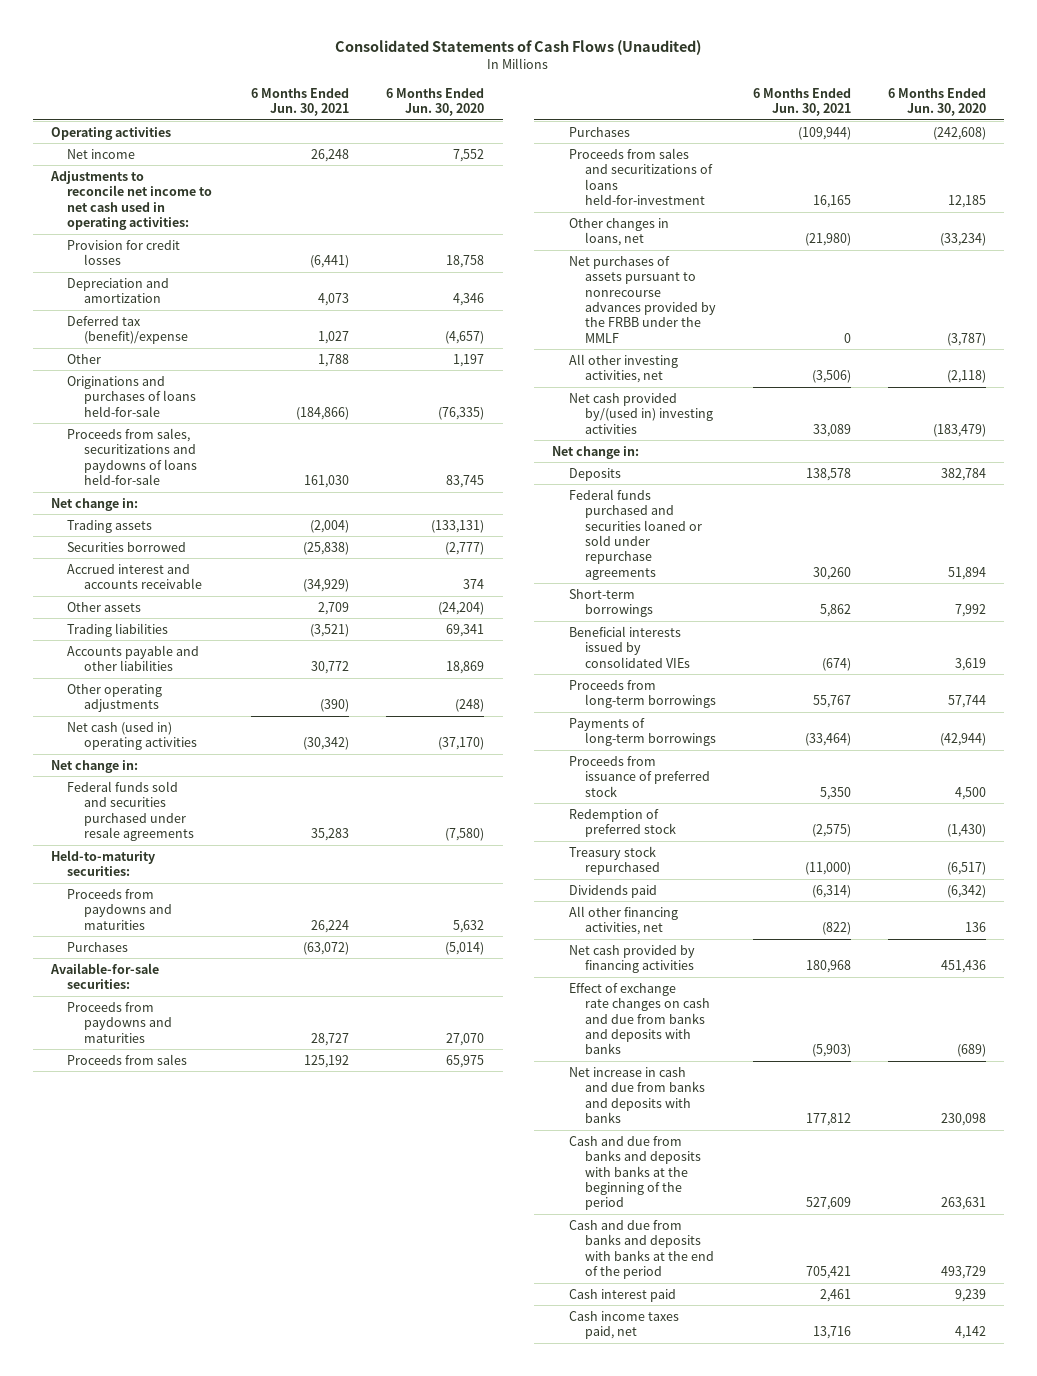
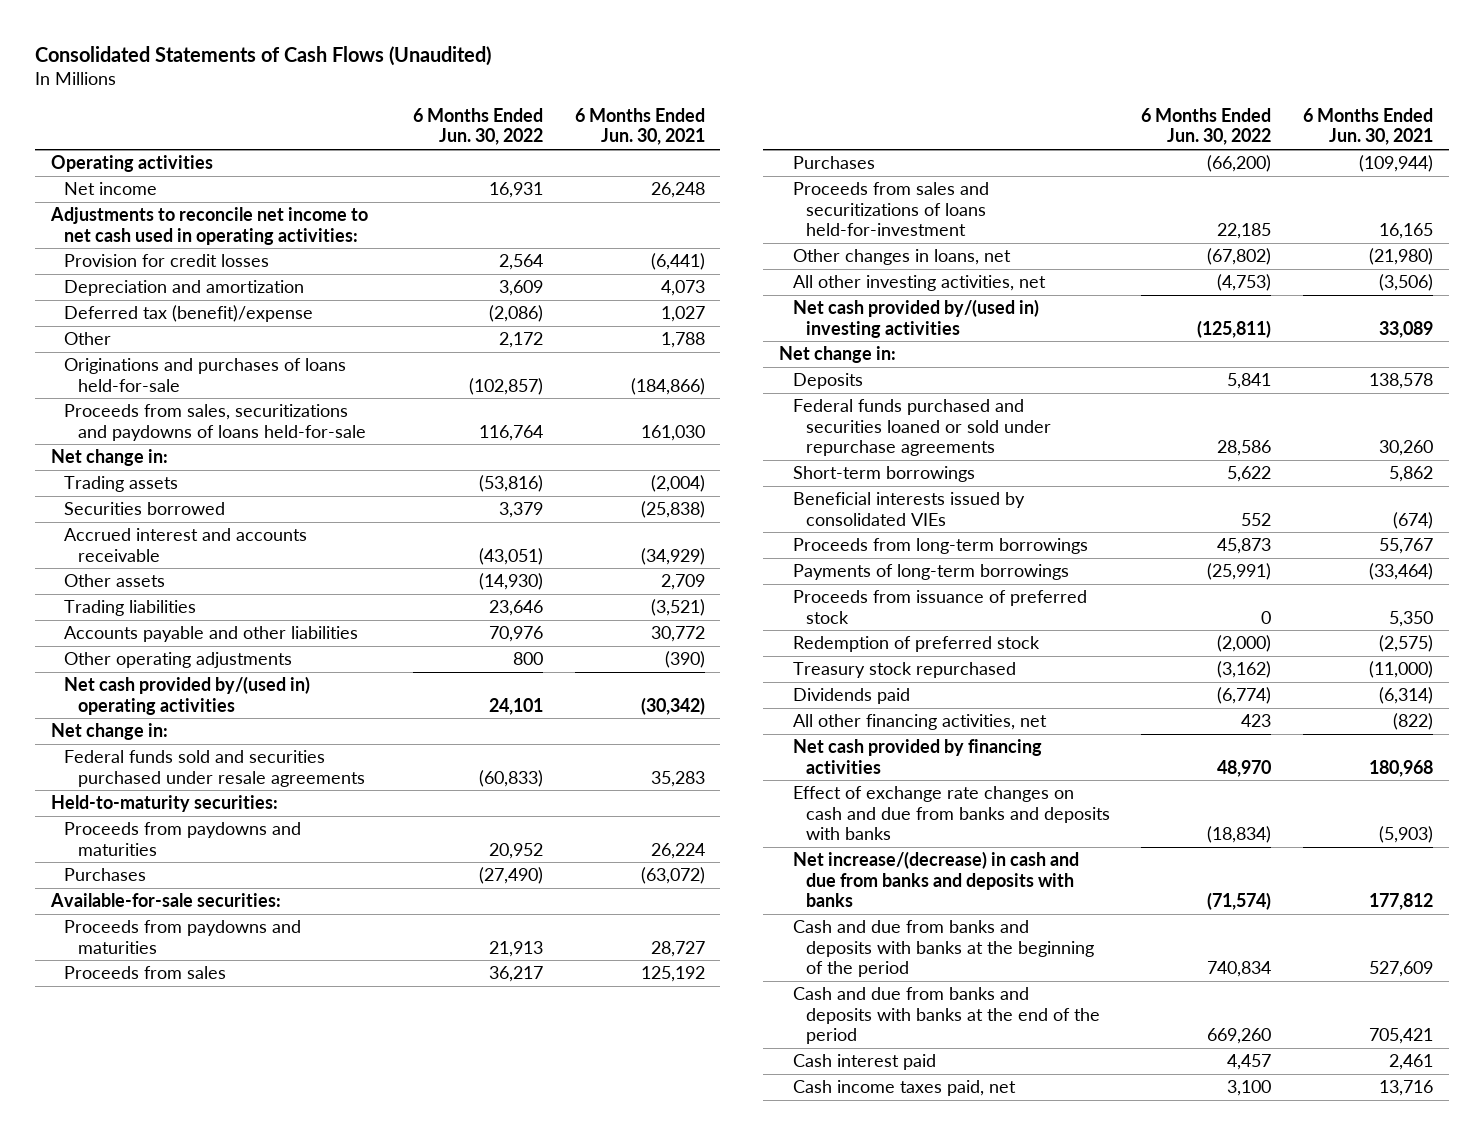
- | 6 Months Ended Jun. 30, 2021 | 6 Months Ended Jun. 30, 2020
+ | 6 Months Ended Jun. 30, 2022 | 6 Months Ended Jun. 30, 2021
- Net cash (used in) operating activities | (30,342) | (37,170)
+ Net cash provided by/(used in) operating activities | 24,101 | (30,342)
- Net purchases of assets pursuant to nonrecourse advances provided by the FRBB under the MMLF | 0 | (3,787)
- Net increase in cash and due from banks and deposits with banks | 177,812 | 230,098
+ Net increase/(decrease) in cash and due from banks and deposits with banks | (71,574) | 177,812

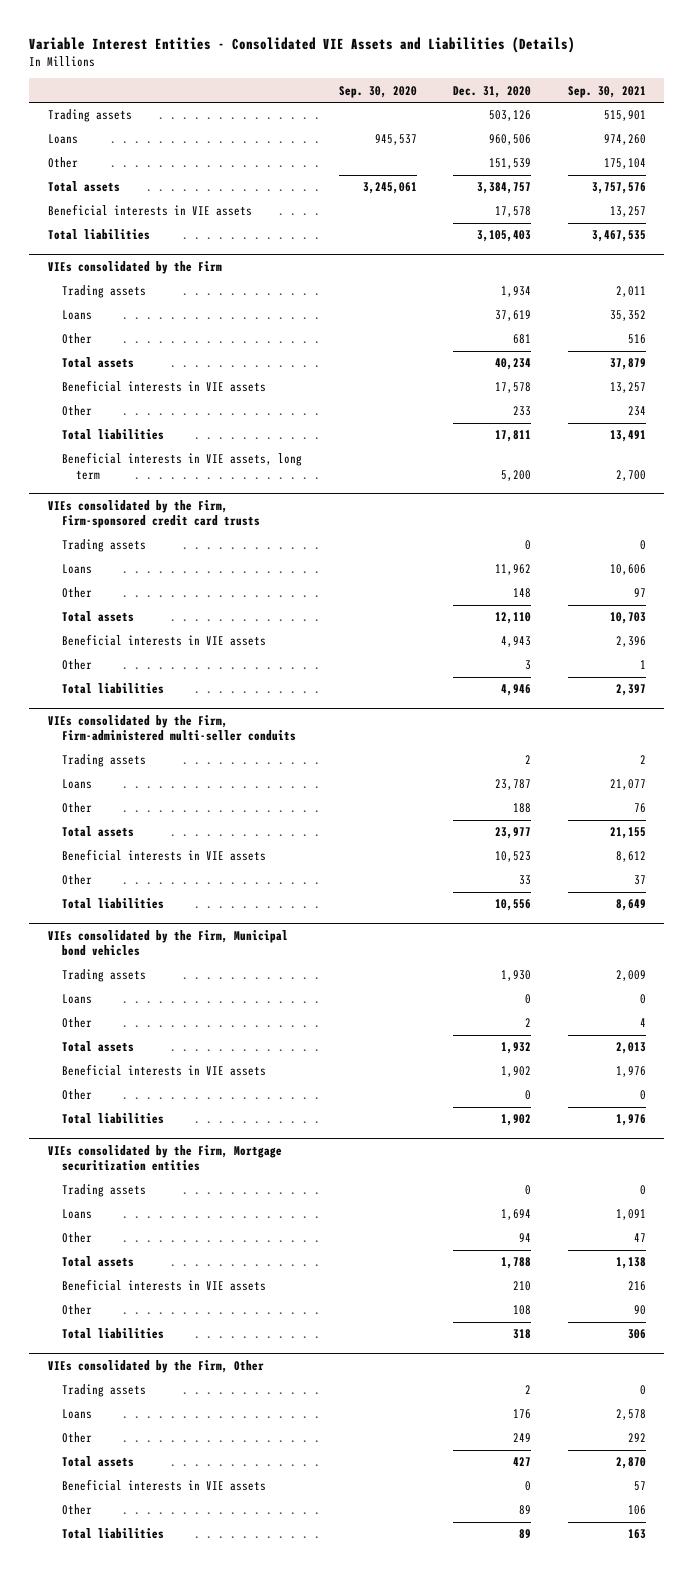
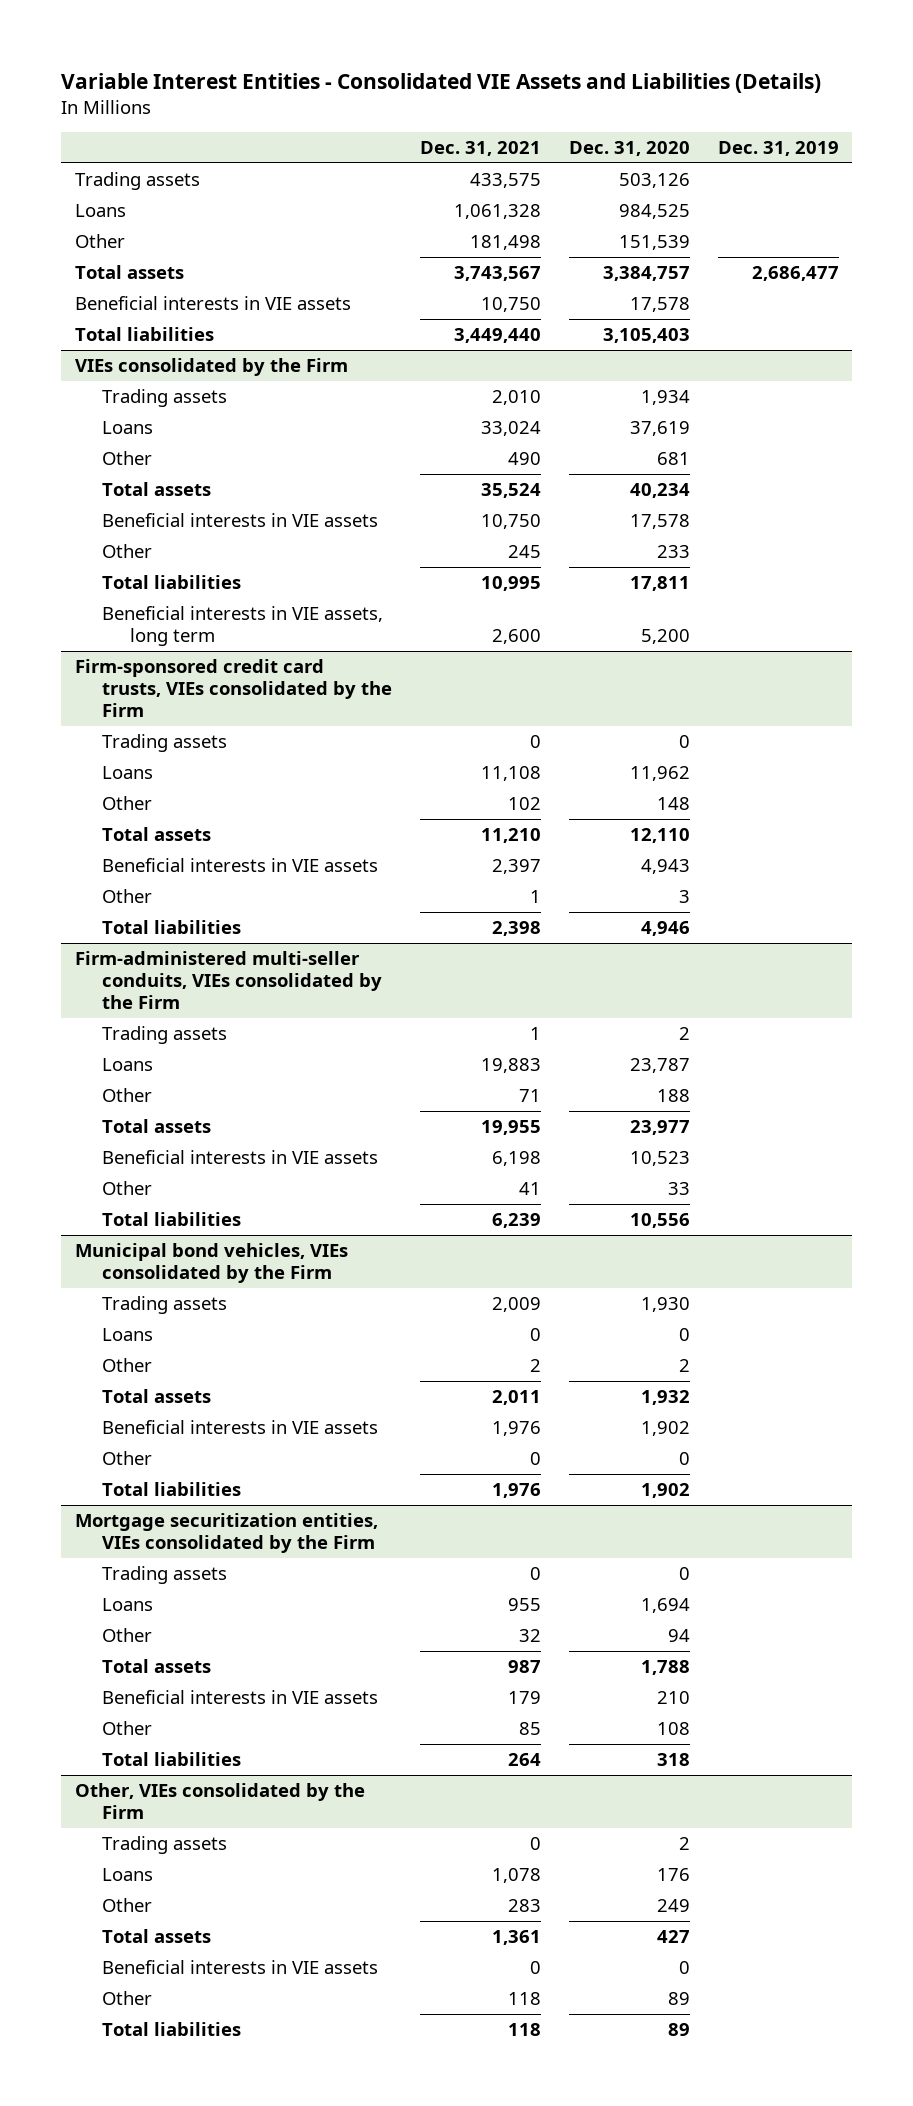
- | Sep. 30, 2020 | Dec. 31, 2020 | Sep. 30, 2021
+ | Dec. 31, 2021 | Dec. 31, 2020 | Dec. 31, 2019
- Loans | 945,537 | 960,506 | 974,260
+ Loans | 1,061,328 | 984,525 |
- VIEs consolidated by the Firm, Firm-sponsored credit card trusts
+ Firm-sponsored credit card trusts, VIEs consolidated by the Firm
- VIEs consolidated by the Firm, Firm-administered multi-seller conduits
+ Firm-administered multi-seller conduits, VIEs consolidated by the Firm
- VIEs consolidated by the Firm, Municipal bond vehicles
+ Municipal bond vehicles, VIEs consolidated by the Firm
- VIEs consolidated by the Firm, Mortgage securitization entities
+ Mortgage securitization entities, VIEs consolidated by the Firm
- VIEs consolidated by the Firm, Other
+ Other, VIEs consolidated by the Firm

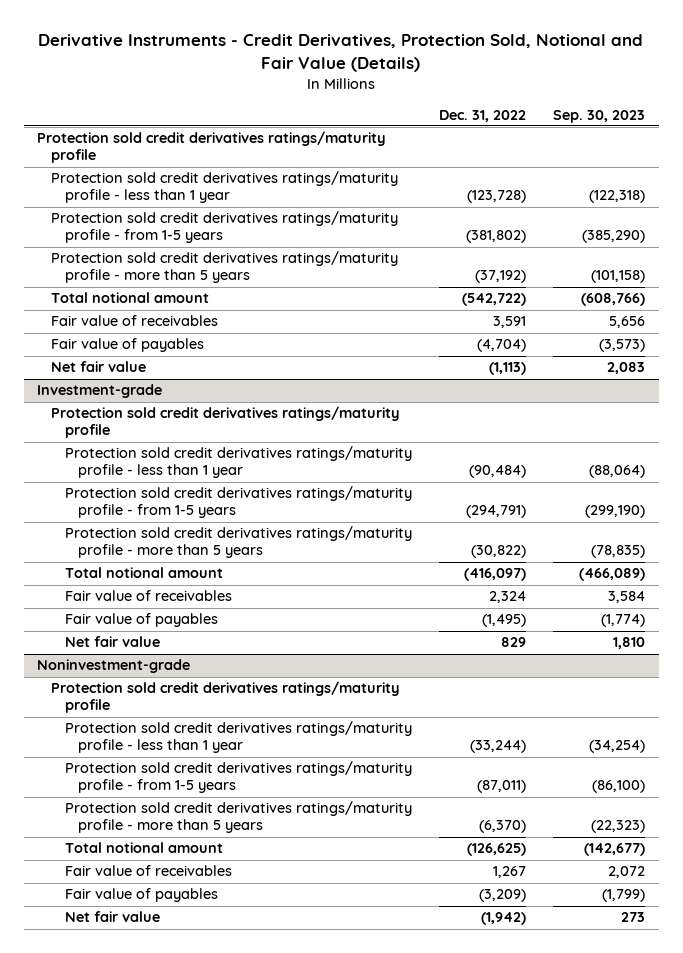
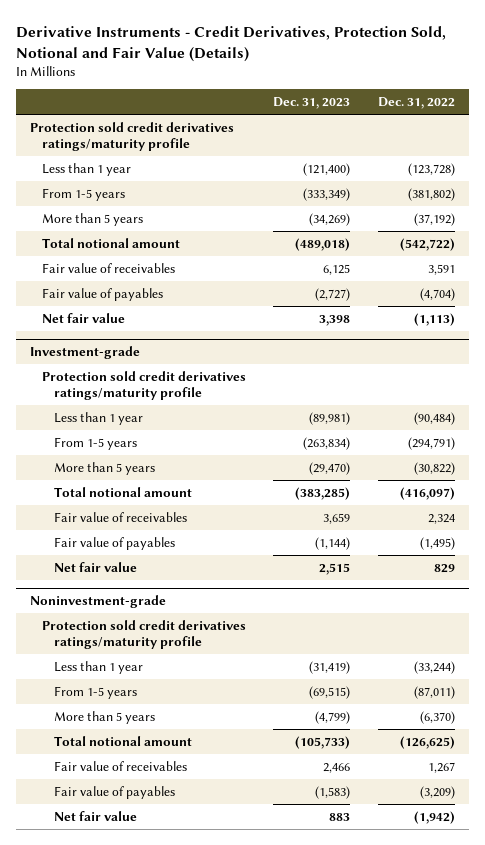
- | Dec. 31, 2022 | Sep. 30, 2023
+ | Dec. 31, 2023 | Dec. 31, 2022
- Protection sold credit derivatives ratings/maturity profile - less than 1 year | (123,728) | (122,318)
- Protection sold credit derivatives ratings/maturity profile - from 1-5 years | (381,802) | (385,290)
- Protection sold credit derivatives ratings/maturity profile - more than 5 years | (37,192) | (101,158)
+ Less than 1 year | (121,400) | (123,728)
+ From 1-5 years | (333,349) | (381,802)
+ More than 5 years | (34,269) | (37,192)
@ Investment-grade
- Protection sold credit derivatives ratings/maturity profile - less than 1 year | (90,484) | (88,064)
- Protection sold credit derivatives ratings/maturity profile - from 1-5 years | (294,791) | (299,190)
- Protection sold credit derivatives ratings/maturity profile - more than 5 years | (30,822) | (78,835)
+ Less than 1 year | (89,981) | (90,484)
+ From 1-5 years | (263,834) | (294,791)
+ More than 5 years | (29,470) | (30,822)
@ Noninvestment-grade
- Protection sold credit derivatives ratings/maturity profile - less than 1 year | (33,244) | (34,254)
- Protection sold credit derivatives ratings/maturity profile - from 1-5 years | (87,011) | (86,100)
- Protection sold credit derivatives ratings/maturity profile - more than 5 years | (6,370) | (22,323)
+ Less than 1 year | (31,419) | (33,244)
+ From 1-5 years | (69,515) | (87,011)
+ More than 5 years | (4,799) | (6,370)

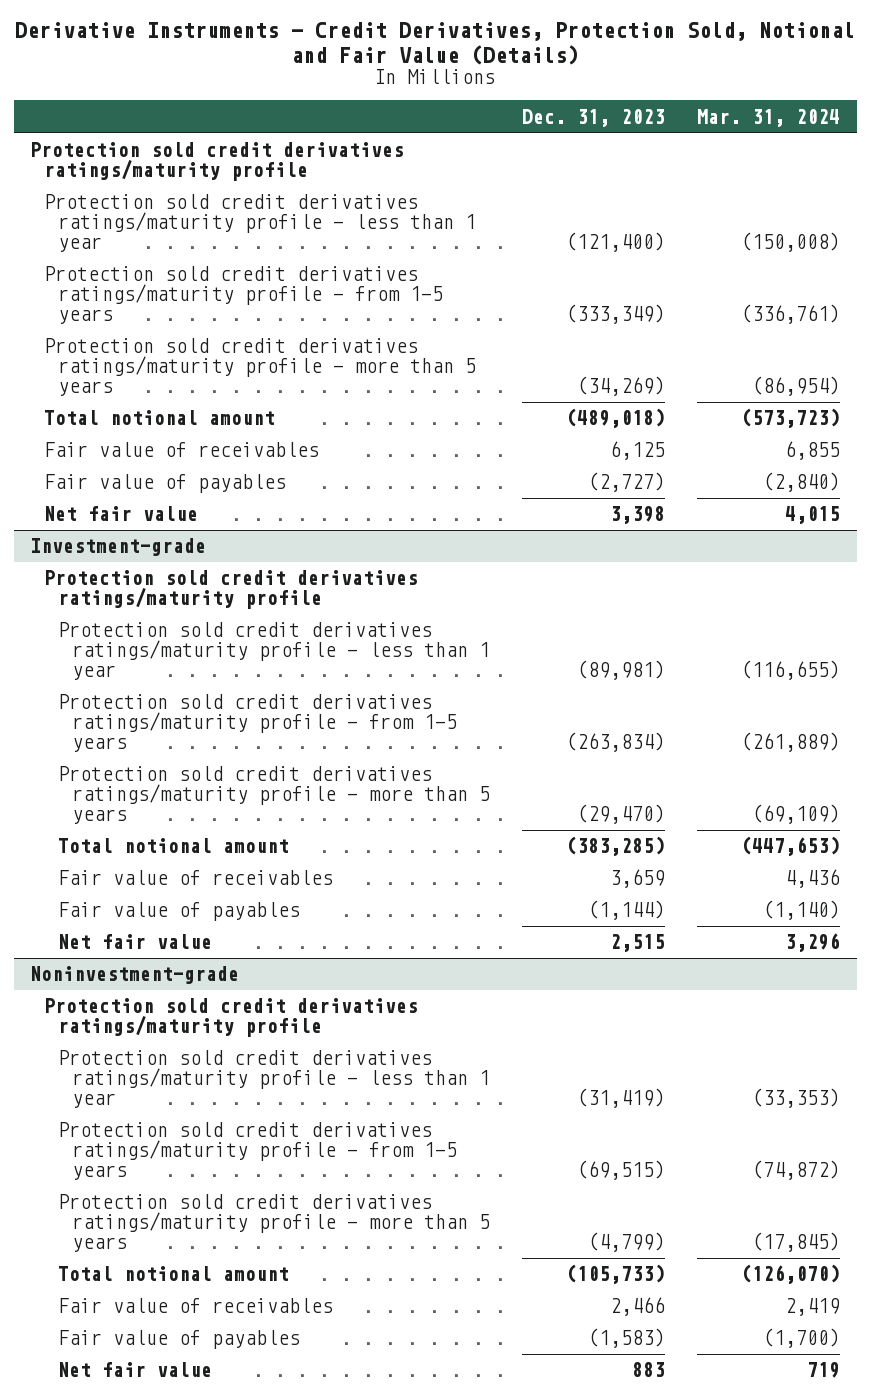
- | Dec. 31, 2023 | Dec. 31, 2022
+ | Dec. 31, 2023 | Mar. 31, 2024
- Less than 1 year | (121,400) | (123,728)
- From 1-5 years | (333,349) | (381,802)
- More than 5 years | (34,269) | (37,192)
+ Protection sold credit derivatives ratings/maturity profile - less than 1 year | (121,400) | (150,008)
+ Protection sold credit derivatives ratings/maturity profile - from 1-5 years | (333,349) | (336,761)
+ Protection sold credit derivatives ratings/maturity profile - more than 5 years | (34,269) | (86,954)
@ Investment-grade
- Less than 1 year | (89,981) | (90,484)
- From 1-5 years | (263,834) | (294,791)
- More than 5 years | (29,470) | (30,822)
+ Protection sold credit derivatives ratings/maturity profile - less than 1 year | (89,981) | (116,655)
+ Protection sold credit derivatives ratings/maturity profile - from 1-5 years | (263,834) | (261,889)
+ Protection sold credit derivatives ratings/maturity profile - more than 5 years | (29,470) | (69,109)
@ Noninvestment-grade
- Less than 1 year | (31,419) | (33,244)
- From 1-5 years | (69,515) | (87,011)
- More than 5 years | (4,799) | (6,370)
+ Protection sold credit derivatives ratings/maturity profile - less than 1 year | (31,419) | (33,353)
+ Protection sold credit derivatives ratings/maturity profile - from 1-5 years | (69,515) | (74,872)
+ Protection sold credit derivatives ratings/maturity profile - more than 5 years | (4,799) | (17,845)

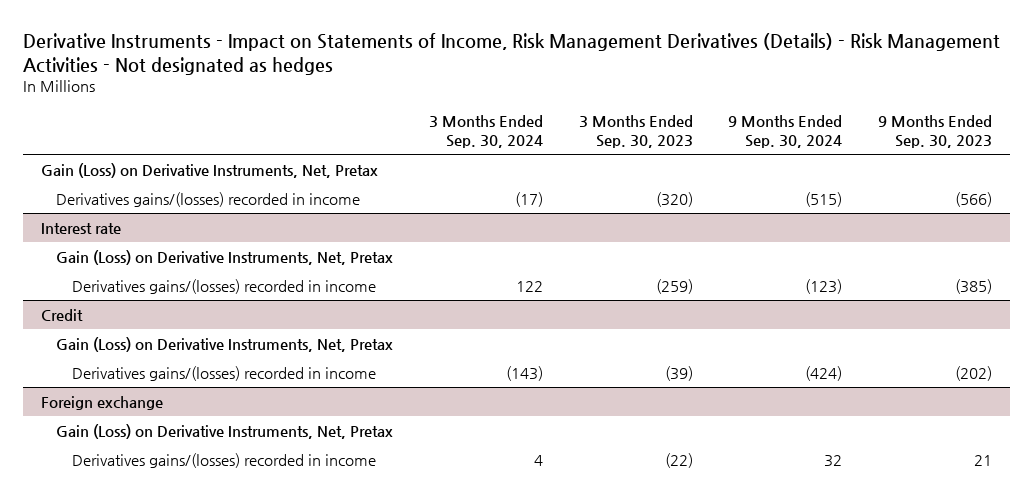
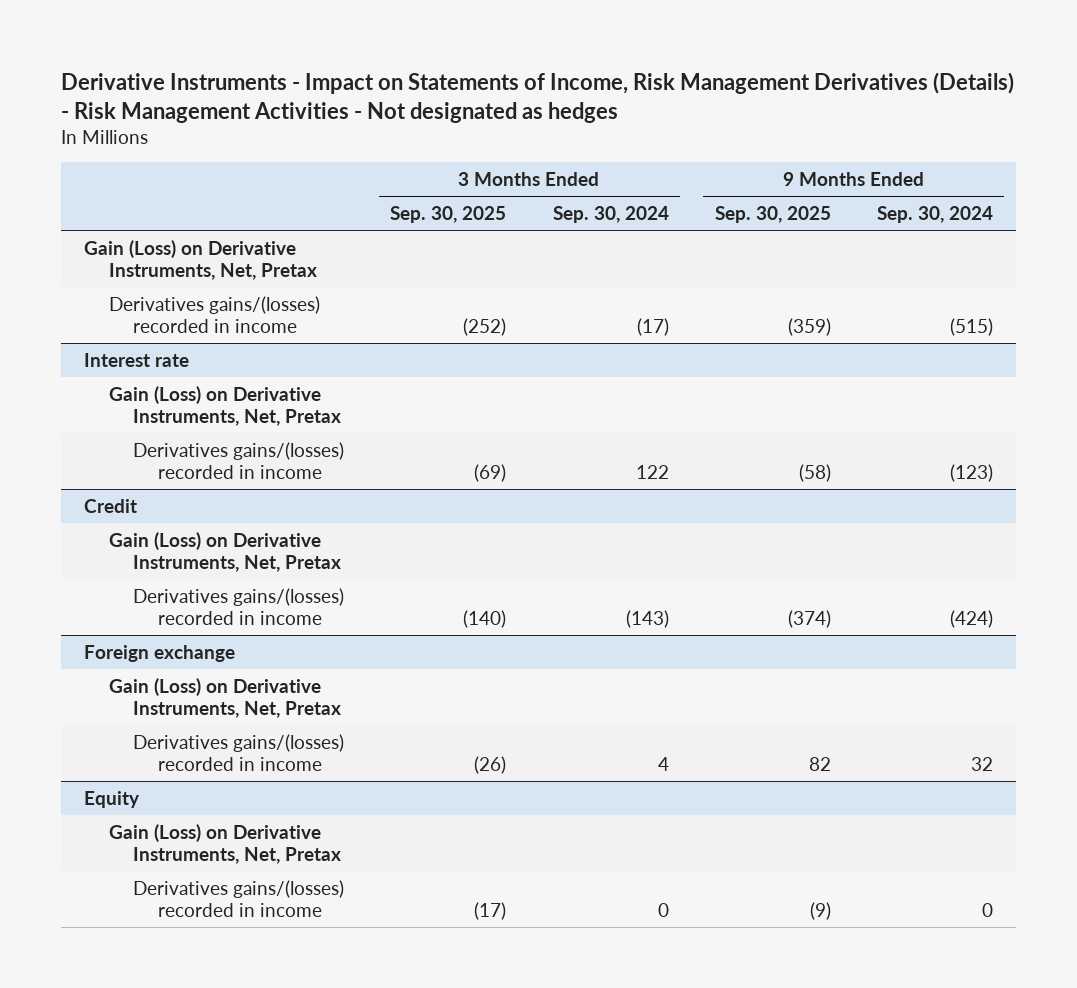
- | 3 Months Ended Sep. 30, 2024 | 3 Months Ended Sep. 30, 2023 | 9 Months Ended Sep. 30, 2024 | 9 Months Ended Sep. 30, 2023
+ | 3 Months Ended Sep. 30, 2025 | 3 Months Ended Sep. 30, 2024 | 9 Months Ended Sep. 30, 2025 | 9 Months Ended Sep. 30, 2024
+ Equity
+ Gain (Loss) on Derivative Instruments, Net, Pretax
+ Derivatives gains/(losses) recorded in income | (17) | 0 | (9) | 0

